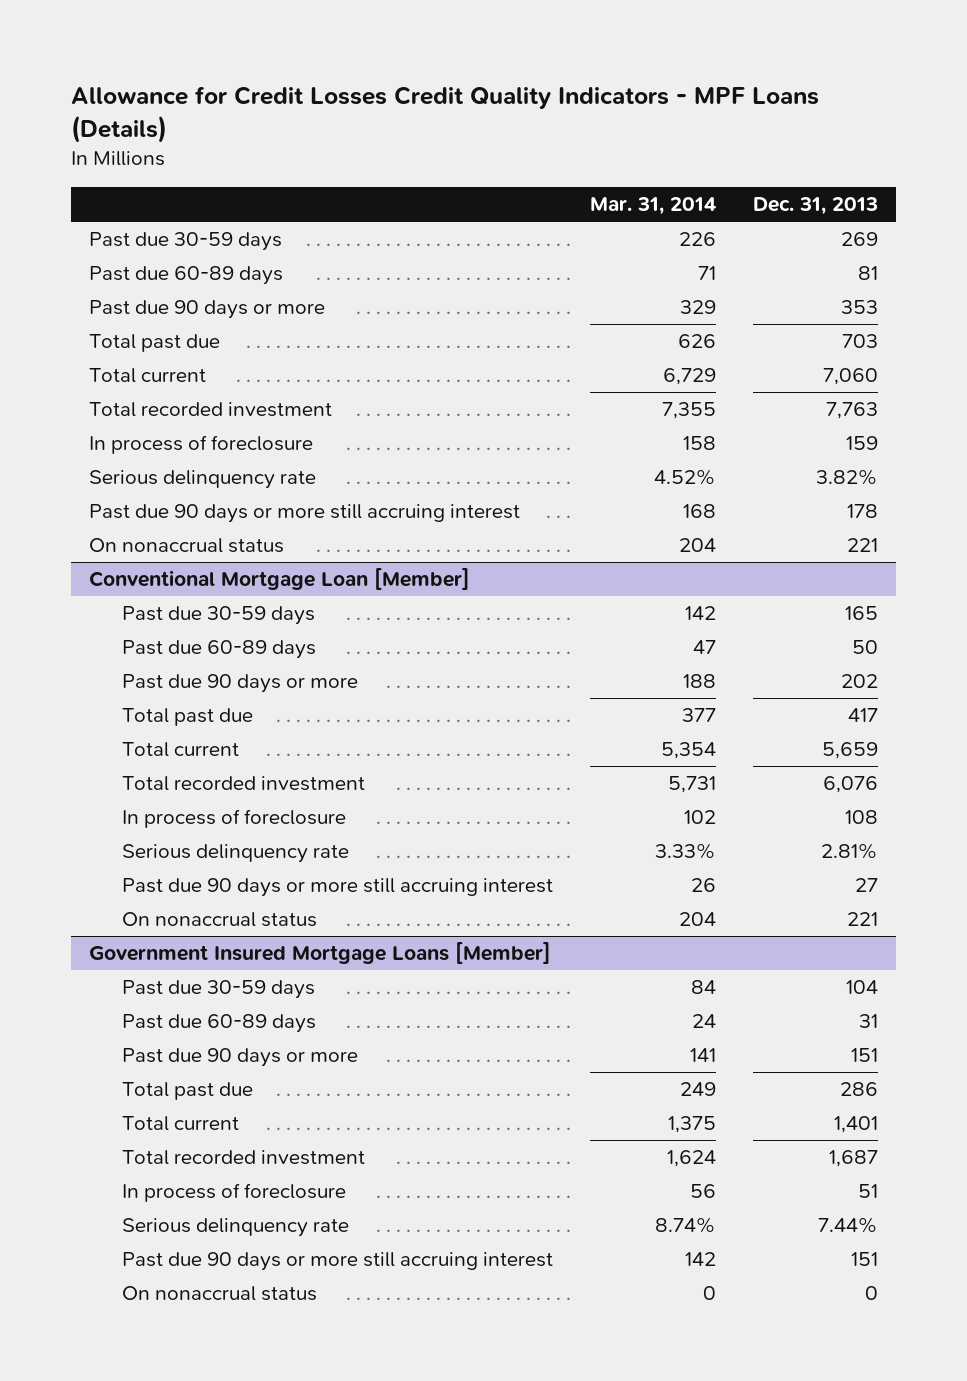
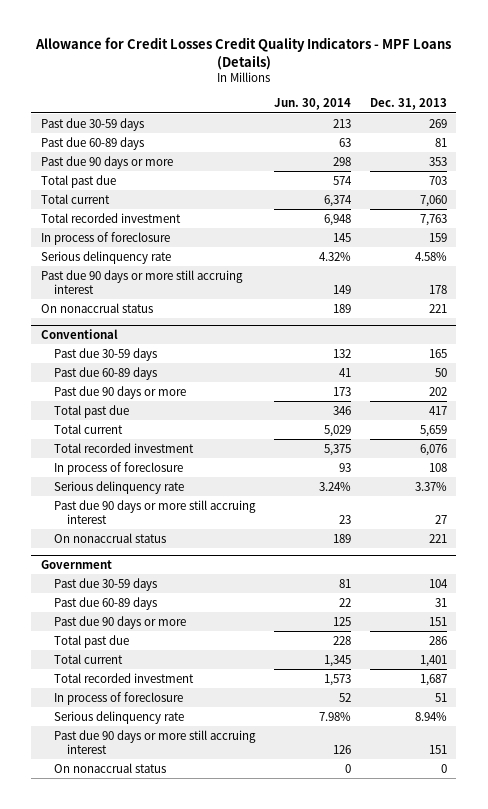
- | Mar. 31, 2014 | Dec. 31, 2013
+ | Jun. 30, 2014 | Dec. 31, 2013
- Serious delinquency rate | 4.52% | 3.82%
+ Serious delinquency rate | 4.32% | 4.58%
- Conventional Mortgage Loan [Member]
+ Conventional
- Serious delinquency rate | 3.33% | 2.81%
+ Serious delinquency rate | 3.24% | 3.37%
- Government Insured Mortgage Loans [Member]
+ Government
- Serious delinquency rate | 8.74% | 7.44%
+ Serious delinquency rate | 7.98% | 8.94%

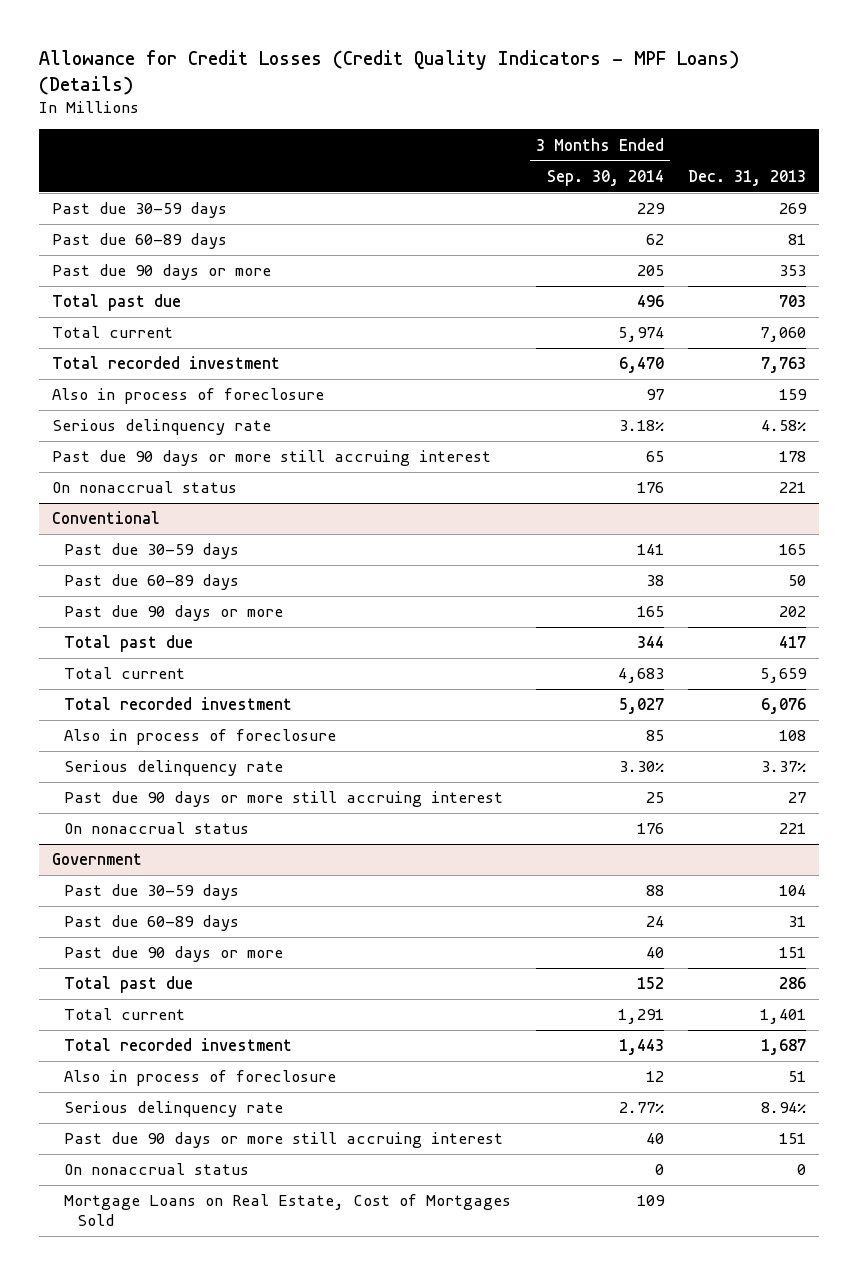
- Allowance for Credit Losses Credit Quality Indicators - MPF Loans (Details)
+ Allowance for Credit Losses (Credit Quality Indicators - MPF Loans) (Details)
- | Jun. 30, 2014 | Dec. 31, 2013
+ | 3 Months Ended Sep. 30, 2014 | Dec. 31, 2013
- In process of foreclosure | 145 | 159
+ Also in process of foreclosure | 97 | 159
@ Conventional
- In process of foreclosure | 93 | 108
+ Also in process of foreclosure | 85 | 108
@ Government
- In process of foreclosure | 52 | 51
+ Also in process of foreclosure | 12 | 51
+ Mortgage Loans on Real Estate, Cost of Mortgages Sold | 109 |

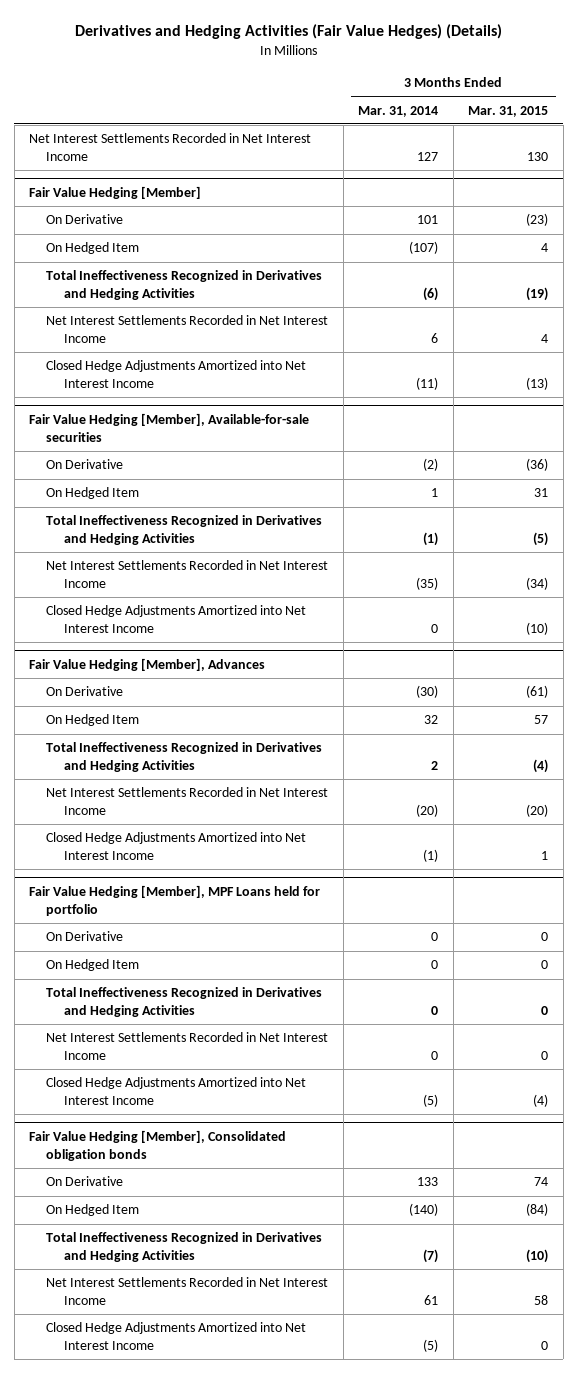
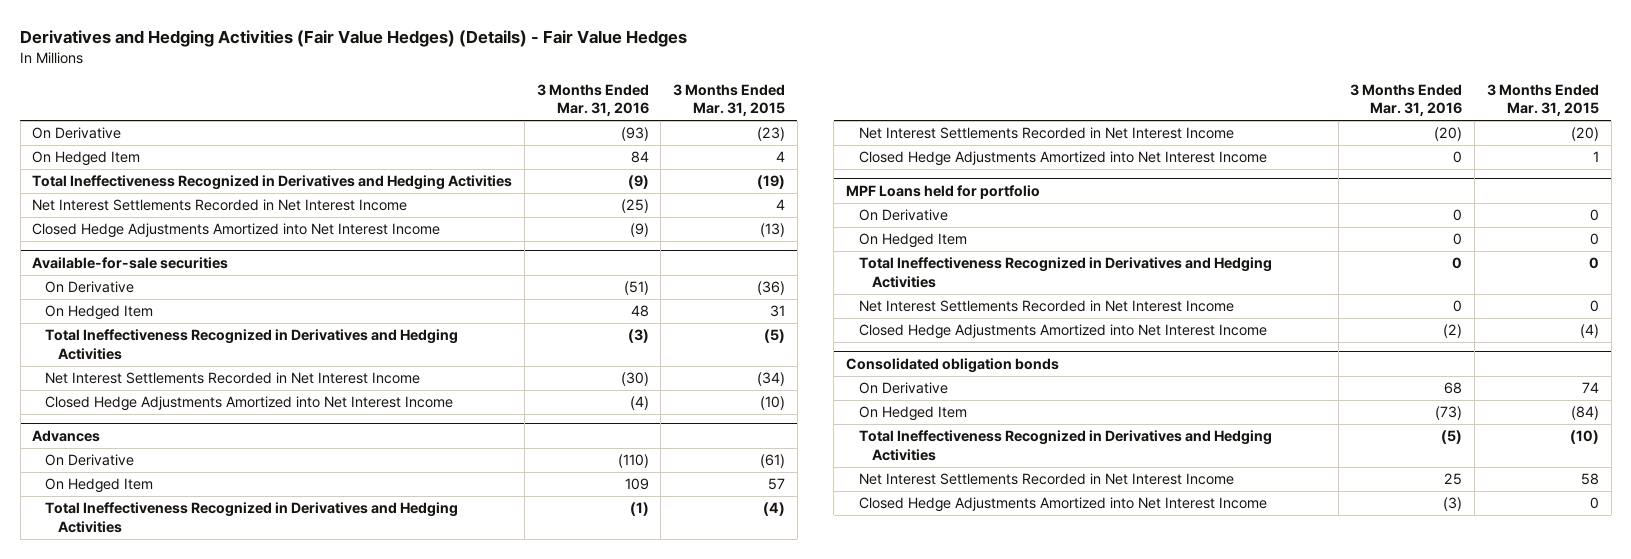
- Derivatives and Hedging Activities (Fair Value Hedges) (Details)
+ Derivatives and Hedging Activities (Fair Value Hedges) (Details) - Fair Value Hedges
- | 3 Months Ended Mar. 31, 2014 | 3 Months Ended Mar. 31, 2015
+ | 3 Months Ended Mar. 31, 2016 | 3 Months Ended Mar. 31, 2015
- Net Interest Settlements Recorded in Net Interest Income | 127 | 130
- Fair Value Hedging [Member]
- Fair Value Hedging [Member], Available-for-sale securities
+ Available-for-sale securities
- Fair Value Hedging [Member], Advances
+ Advances
- Fair Value Hedging [Member], MPF Loans held for portfolio
+ MPF Loans held for portfolio
- Fair Value Hedging [Member], Consolidated obligation bonds
+ Consolidated obligation bonds

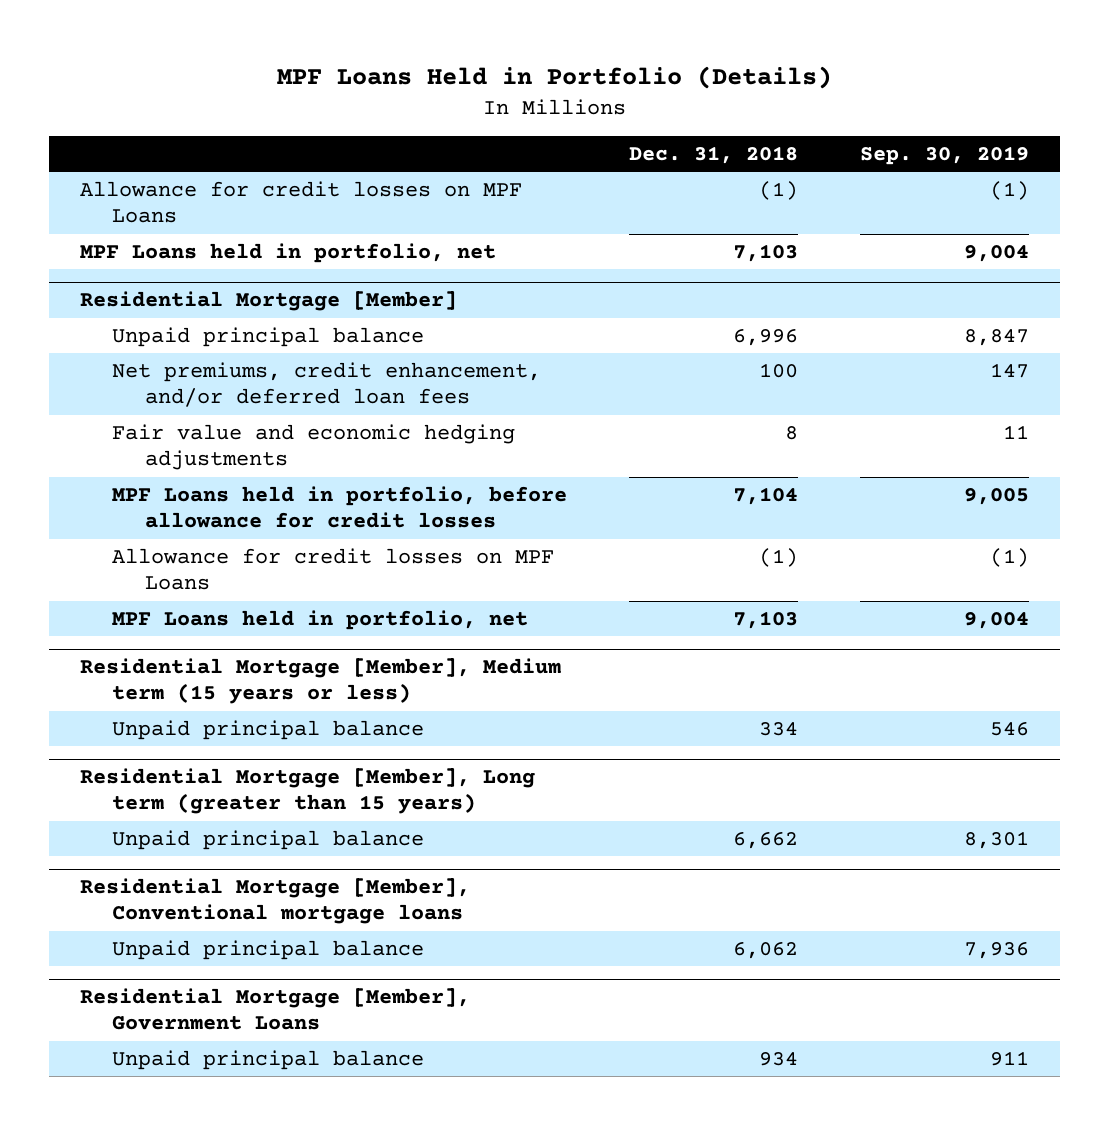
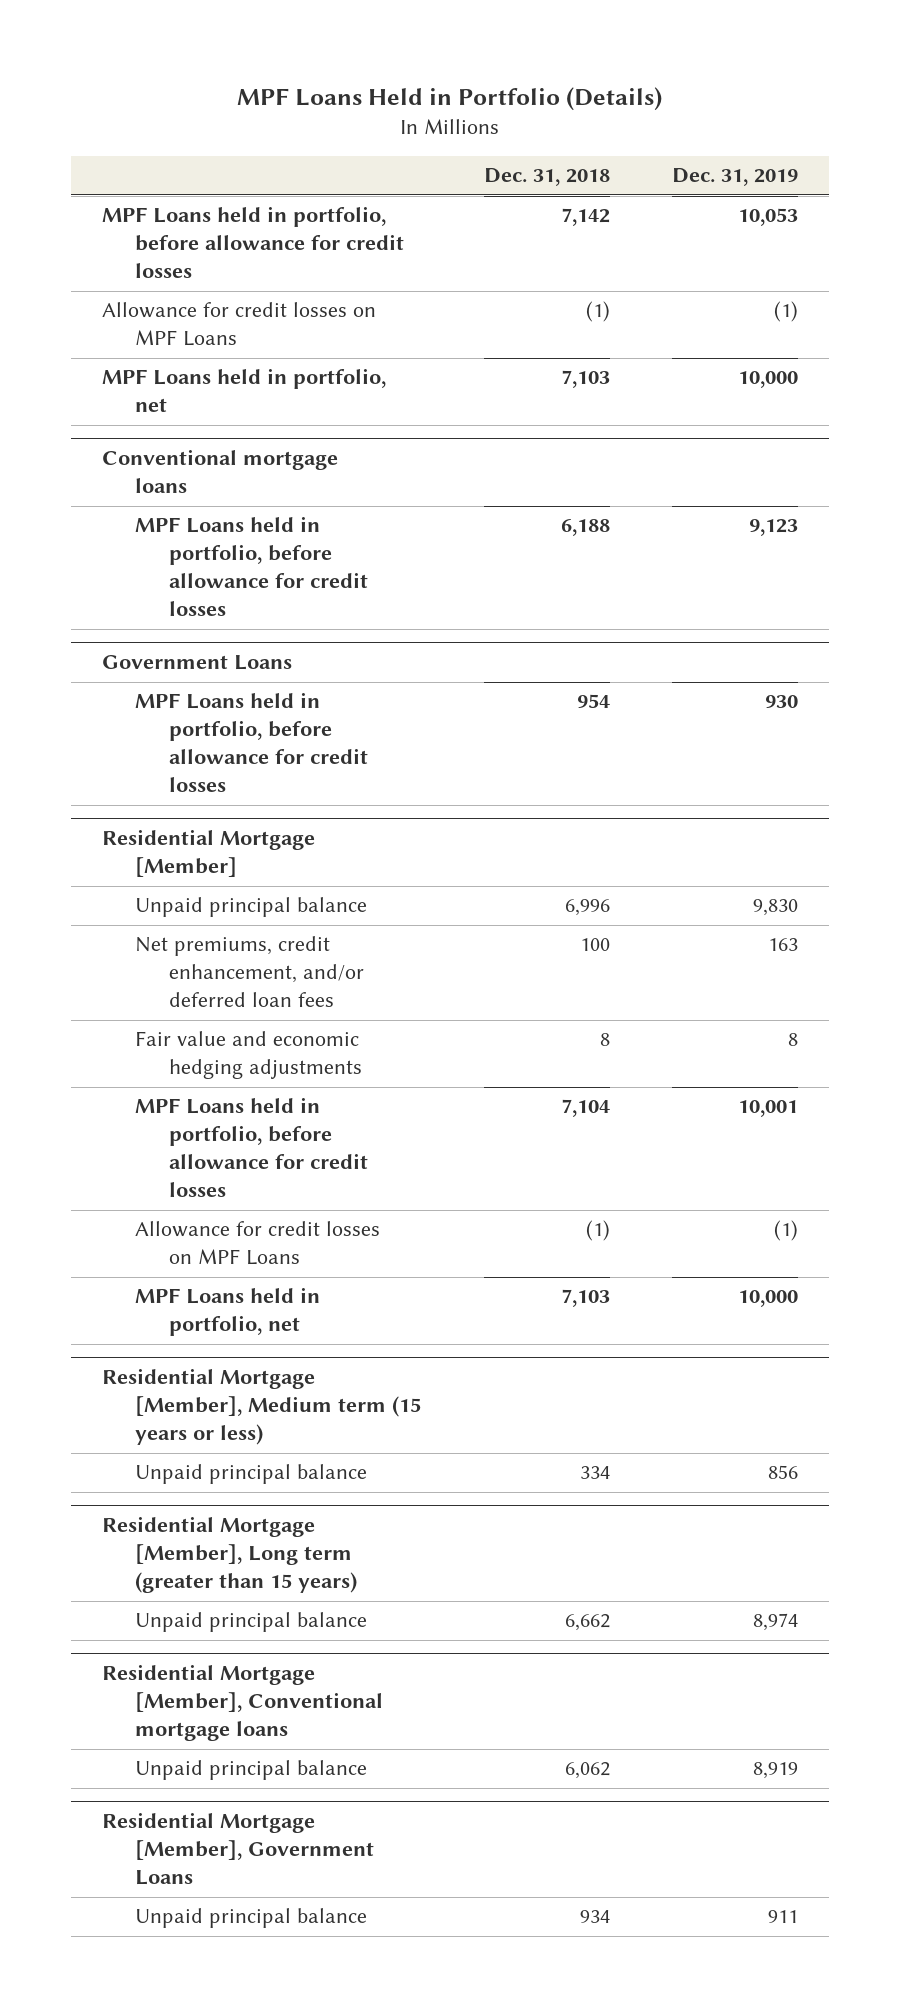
- | Dec. 31, 2018 | Sep. 30, 2019
+ | Dec. 31, 2018 | Dec. 31, 2019
+ MPF Loans held in portfolio, before allowance for credit losses | 7,142 | 10,053
+ Conventional mortgage loans
+ MPF Loans held in portfolio, before allowance for credit losses | 6,188 | 9,123
+ Government Loans
+ MPF Loans held in portfolio, before allowance for credit losses | 954 | 930

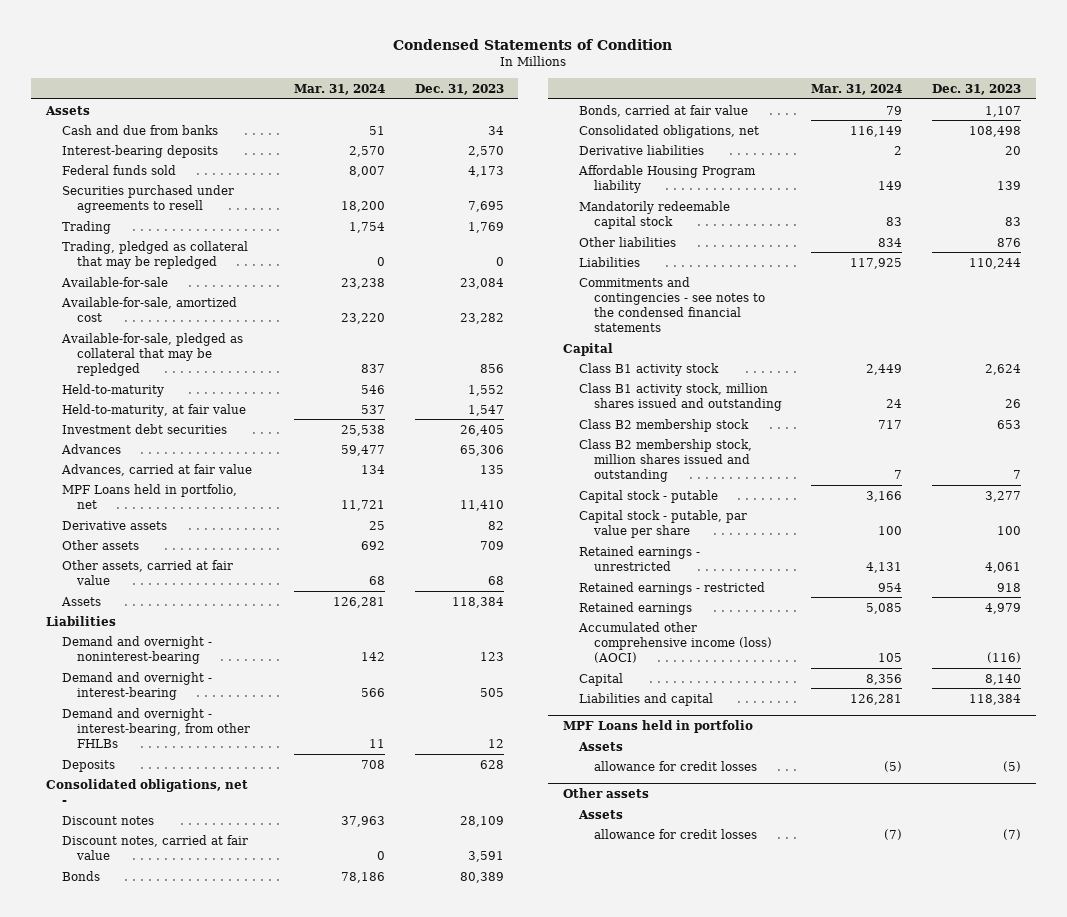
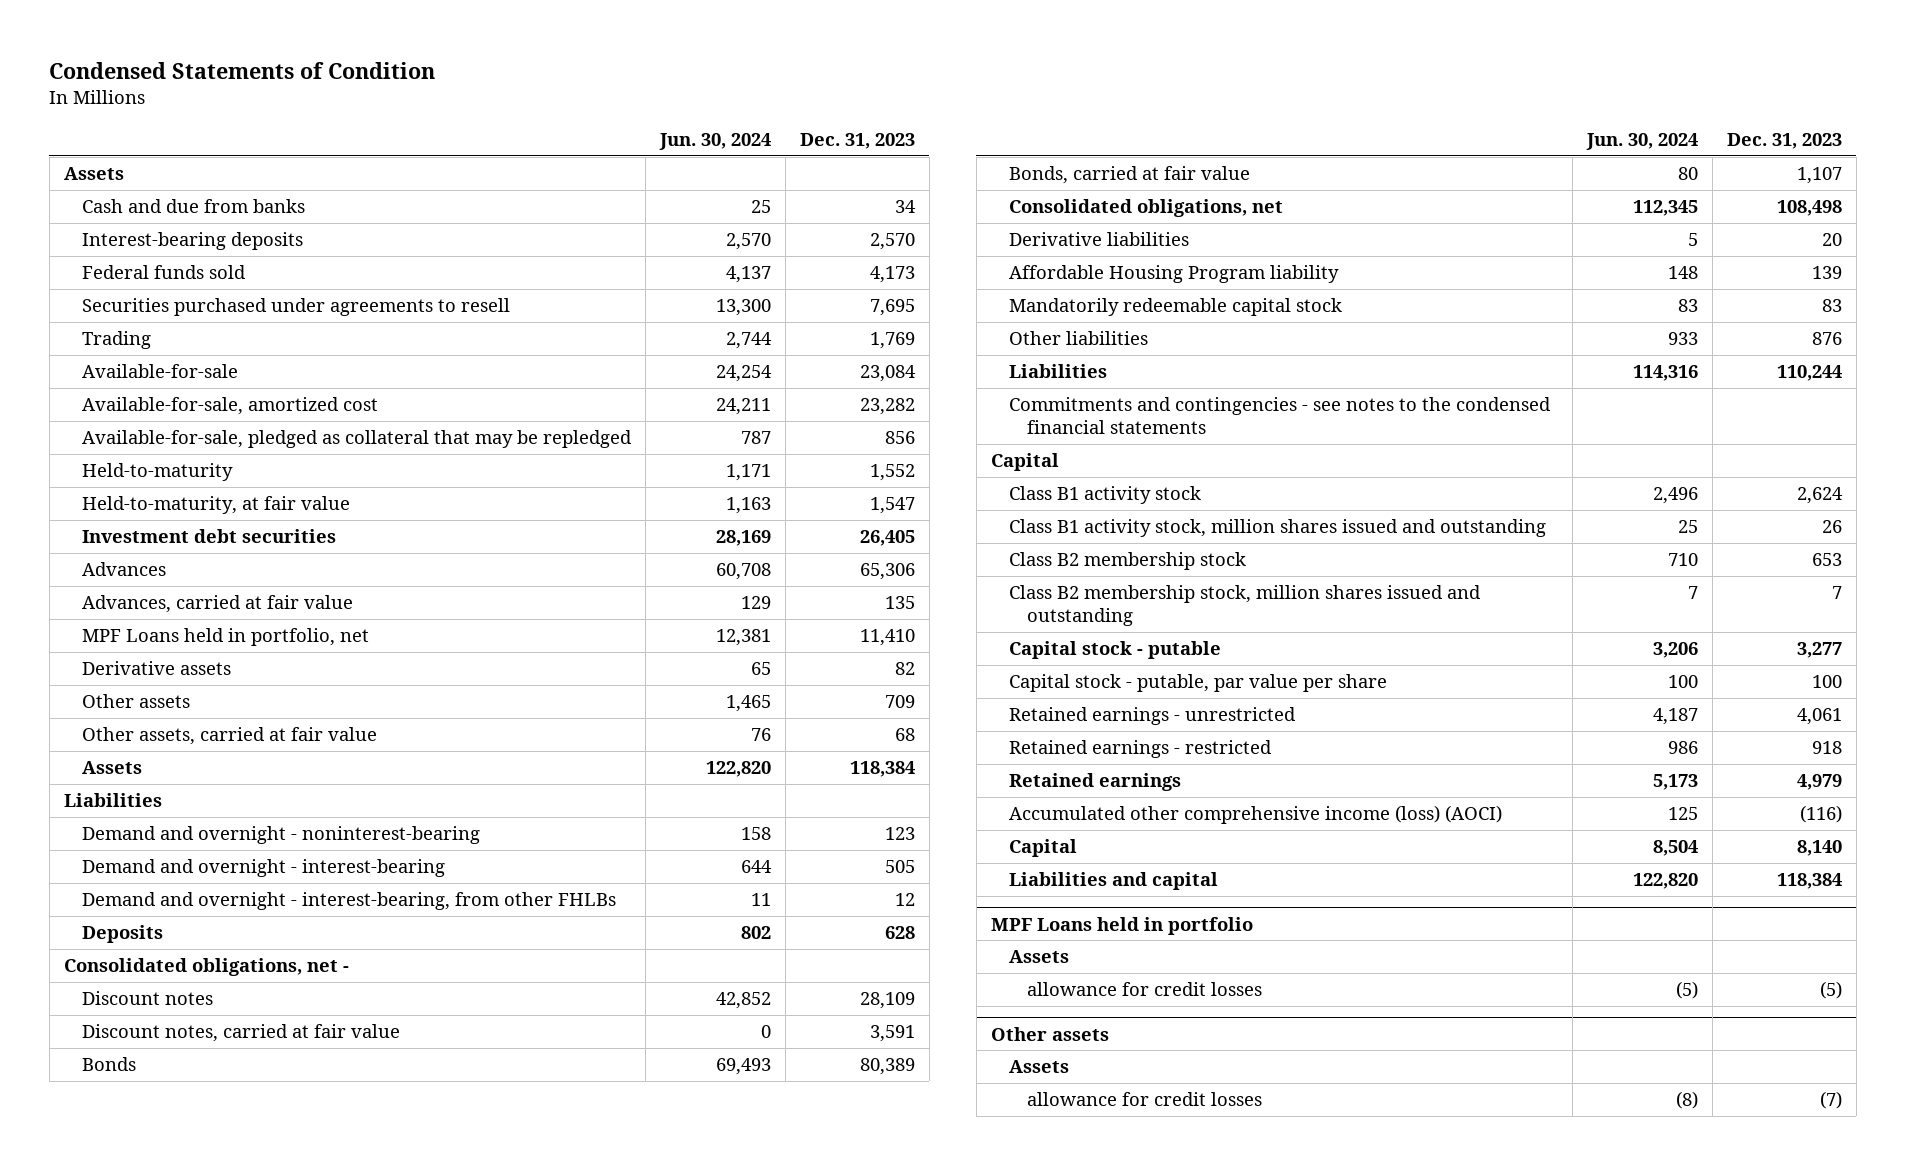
- | Mar. 31, 2024 | Dec. 31, 2023
+ | Jun. 30, 2024 | Dec. 31, 2023
- Trading, pledged as collateral that may be repledged | 0 | 0

